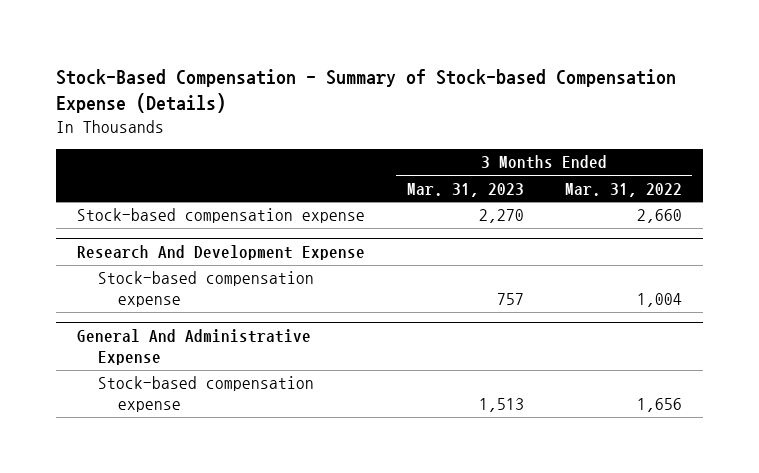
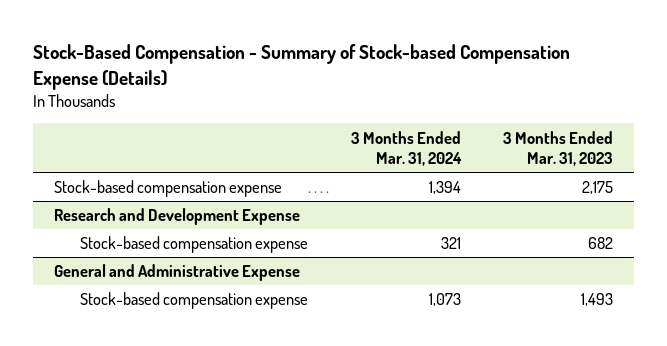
- | 3 Months Ended Mar. 31, 2023 | 3 Months Ended Mar. 31, 2022
+ | 3 Months Ended Mar. 31, 2024 | 3 Months Ended Mar. 31, 2023
- Stock-based compensation expense | 2,270 | 2,660
- Research And Development Expense
- Stock-based compensation expense | 757 | 1,004
- General And Administrative Expense
- Stock-based compensation expense | 1,513 | 1,656
+ Stock-based compensation expense | 1,394 | 2,175
+ Research and Development Expense
+ Stock-based compensation expense | 321 | 682
+ General and Administrative Expense
+ Stock-based compensation expense | 1,073 | 1,493

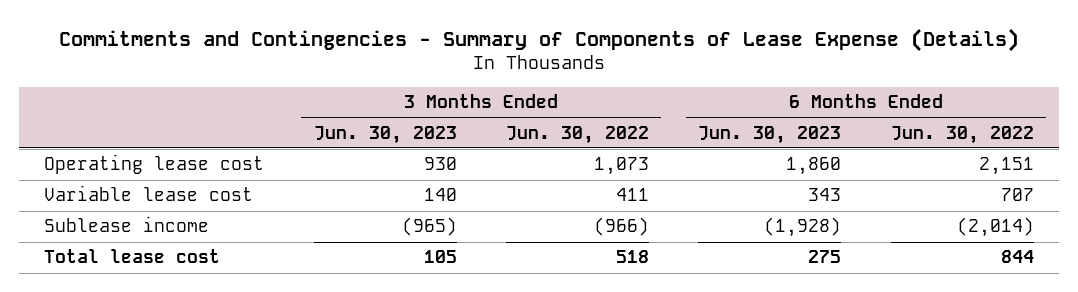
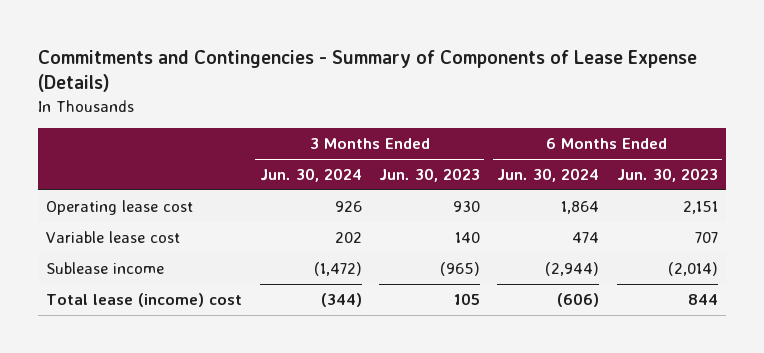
- | 3 Months Ended Jun. 30, 2023 | 3 Months Ended Jun. 30, 2022 | 6 Months Ended Jun. 30, 2023 | 6 Months Ended Jun. 30, 2022
+ | 3 Months Ended Jun. 30, 2024 | 3 Months Ended Jun. 30, 2023 | 6 Months Ended Jun. 30, 2024 | 6 Months Ended Jun. 30, 2023
- Operating lease cost | 930 | 1,073 | 1,860 | 2,151
- Variable lease cost | 140 | 411 | 343 | 707
- Sublease income | (965) | (966) | (1,928) | (2,014)
- Total lease cost | 105 | 518 | 275 | 844
+ Operating lease cost | 926 | 930 | 1,864 | 2,151
+ Variable lease cost | 202 | 140 | 474 | 707
+ Sublease income | (1,472) | (965) | (2,944) | (2,014)
+ Total lease (income) cost | (344) | 105 | (606) | 844

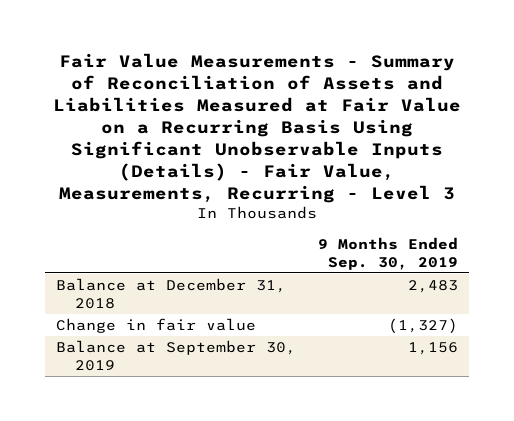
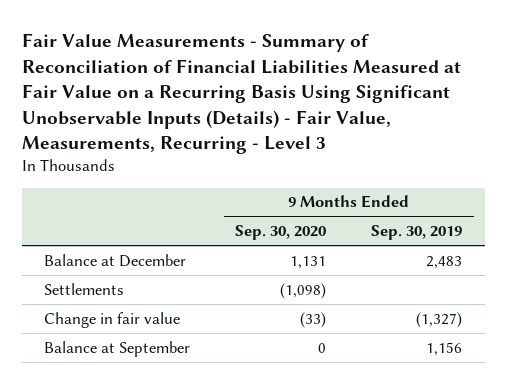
- Fair Value Measurements - Summary of Reconciliation of Assets and Liabilities Measured at Fair Value on a Recurring Basis Using Significant Unobservable Inputs (Details) - Fair Value, Measurements, Recurring - Level 3
+ Fair Value Measurements - Summary of Reconciliation of Financial Liabilities Measured at Fair Value on a Recurring Basis Using Significant Unobservable Inputs (Details) - Fair Value, Measurements, Recurring - Level 3
- | 9 Months Ended Sep. 30, 2019
+ | 9 Months Ended Sep. 30, 2020 | 9 Months Ended Sep. 30, 2019
- Balance at December 31, 2018 | 2,483
+ Balance at December | 1,131 | 2,483
+ Settlements | (1,098) |
- Balance at September 30, 2019 | 1,156
+ Balance at September | 0 | 1,156

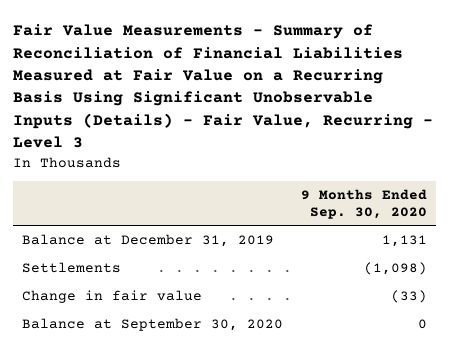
- Fair Value Measurements - Summary of Reconciliation of Financial Liabilities Measured at Fair Value on a Recurring Basis Using Significant Unobservable Inputs (Details) - Fair Value, Measurements, Recurring - Level 3
+ Fair Value Measurements - Summary of Reconciliation of Financial Liabilities Measured at Fair Value on a Recurring Basis Using Significant Unobservable Inputs (Details) - Fair Value, Recurring - Level 3
- | 9 Months Ended Sep. 30, 2020 | 9 Months Ended Sep. 30, 2019
+ | 9 Months Ended Sep. 30, 2020
- Balance at December | 1,131 | 2,483
+ Balance at December 31, 2019 | 1,131
- Balance at September | 0 | 1,156
+ Balance at September 30, 2020 | 0

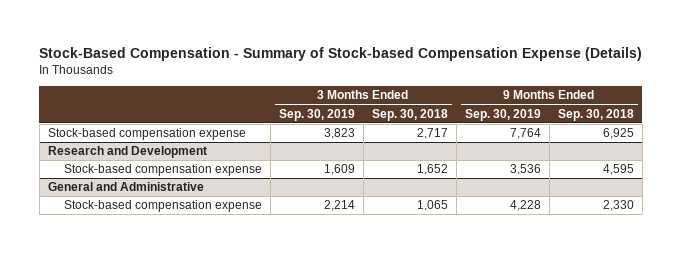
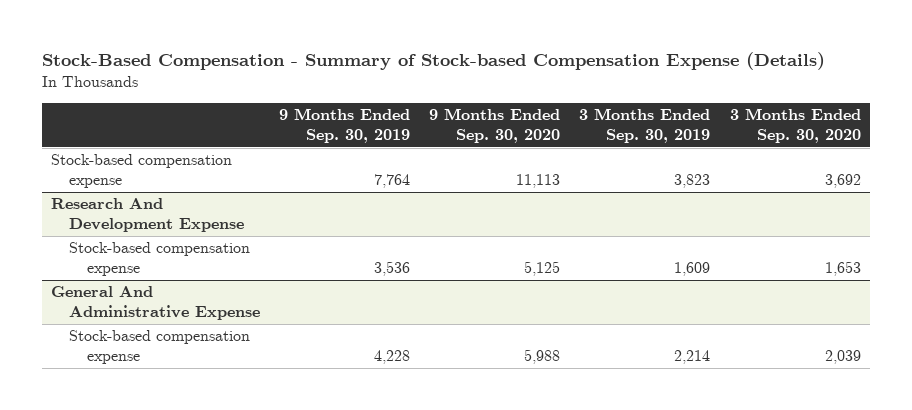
- | 3 Months Ended Sep. 30, 2019 | 3 Months Ended Sep. 30, 2018 | 9 Months Ended Sep. 30, 2019 | 9 Months Ended Sep. 30, 2018
+ | 9 Months Ended Sep. 30, 2019 | 9 Months Ended Sep. 30, 2020 | 3 Months Ended Sep. 30, 2019 | 3 Months Ended Sep. 30, 2020
- Research and Development
+ Research And Development Expense
- General and Administrative
+ General And Administrative Expense

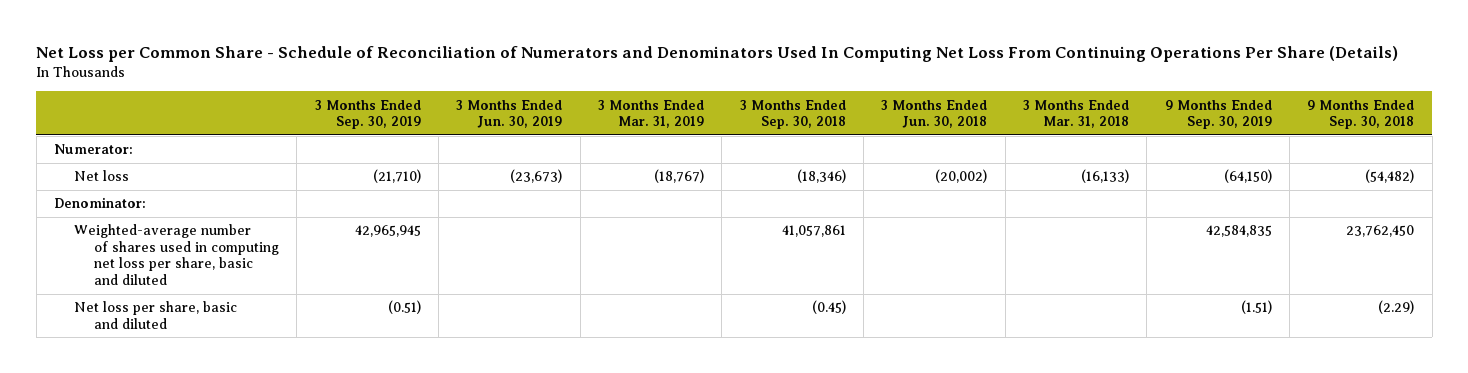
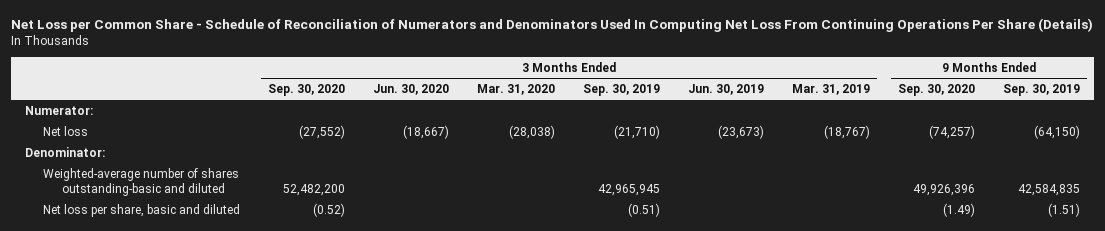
- | 3 Months Ended Sep. 30, 2019 | 3 Months Ended Jun. 30, 2019 | 3 Months Ended Mar. 31, 2019 | 3 Months Ended Sep. 30, 2018 | 3 Months Ended Jun. 30, 2018 | 3 Months Ended Mar. 31, 2018 | 9 Months Ended Sep. 30, 2019 | 9 Months Ended Sep. 30, 2018
+ | 3 Months Ended Sep. 30, 2020 | 3 Months Ended Jun. 30, 2020 | 3 Months Ended Mar. 31, 2020 | 3 Months Ended Sep. 30, 2019 | 3 Months Ended Jun. 30, 2019 | 3 Months Ended Mar. 31, 2019 | 9 Months Ended Sep. 30, 2020 | 9 Months Ended Sep. 30, 2019
- Weighted-average number of shares used in computing net loss per share, basic and diluted | 42,965,945 | | | 41,057,861 | | | 42,584,835 | 23,762,450
+ Weighted-average number of shares outstanding-basic and diluted | 52,482,200 | | | 42,965,945 | | | 49,926,396 | 42,584,835

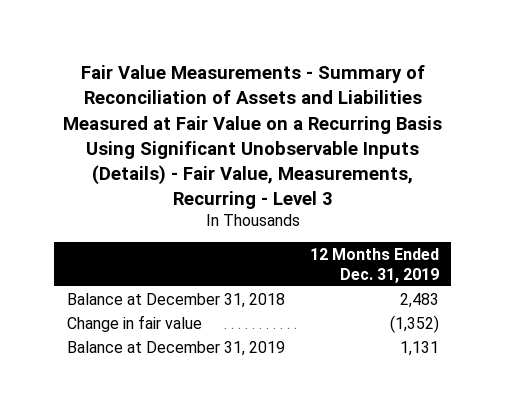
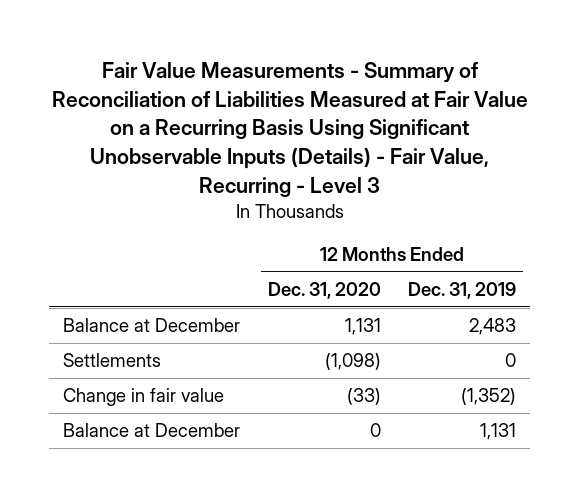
- Fair Value Measurements - Summary of Reconciliation of Assets and Liabilities Measured at Fair Value on a Recurring Basis Using Significant Unobservable Inputs (Details) - Fair Value, Measurements, Recurring - Level 3
+ Fair Value Measurements - Summary of Reconciliation of Liabilities Measured at Fair Value on a Recurring Basis Using Significant Unobservable Inputs (Details) - Fair Value, Recurring - Level 3
- | 12 Months Ended Dec. 31, 2019
+ | 12 Months Ended Dec. 31, 2020 | 12 Months Ended Dec. 31, 2019
- Balance at December 31, 2018 | 2,483
+ Balance at December | 1,131 | 2,483
+ Settlements | (1,098) | 0
- Balance at December 31, 2019 | 1,131
+ Balance at December | 0 | 1,131

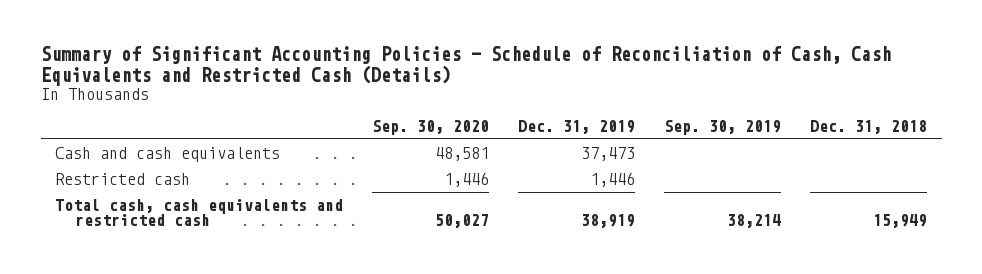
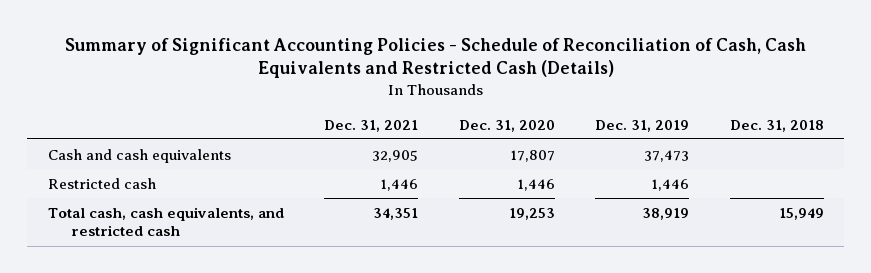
- | Sep. 30, 2020 | Dec. 31, 2019 | Sep. 30, 2019 | Dec. 31, 2018
+ | Dec. 31, 2021 | Dec. 31, 2020 | Dec. 31, 2019 | Dec. 31, 2018
- Total cash, cash equivalents and restricted cash | 50,027 | 38,919 | 38,214 | 15,949
+ Total cash, cash equivalents, and restricted cash | 34,351 | 19,253 | 38,919 | 15,949

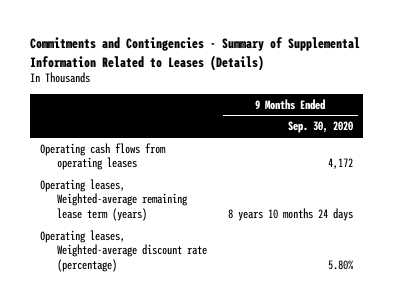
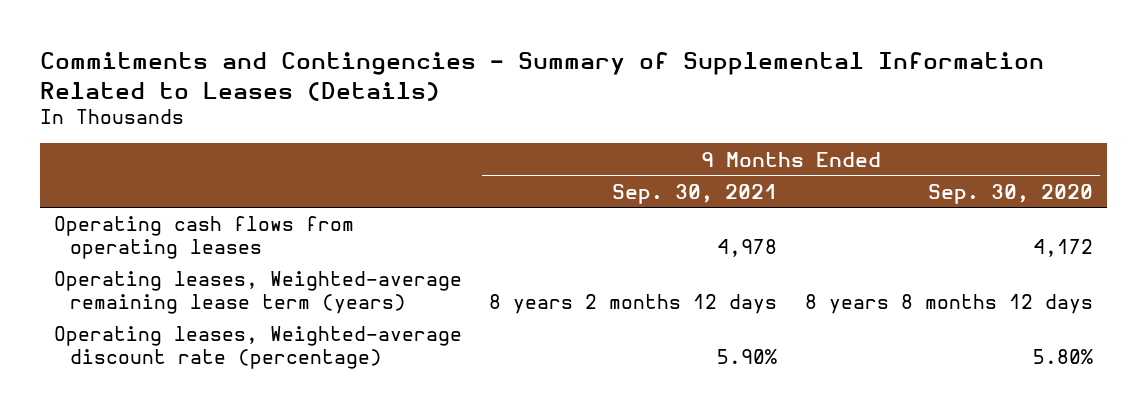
- | 9 Months Ended Sep. 30, 2020
+ | 9 Months Ended Sep. 30, 2021 | 9 Months Ended Sep. 30, 2020
- Operating leases, Weighted-average remaining lease term (years) | 8 years 10 months 24 days
+ Operating leases, Weighted-average remaining lease term (years) | 8 years 2 months 12 days | 8 years 8 months 12 days

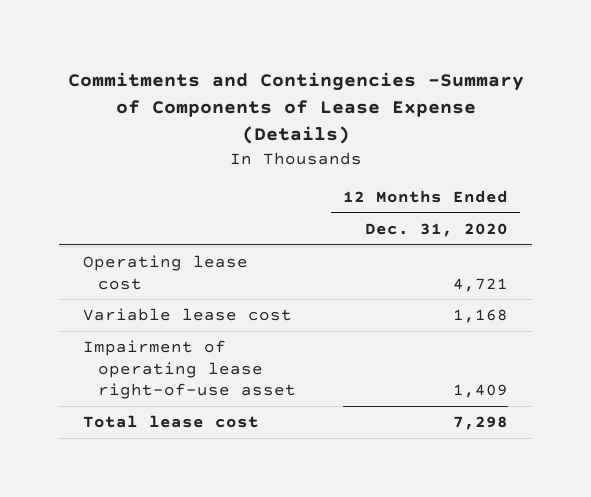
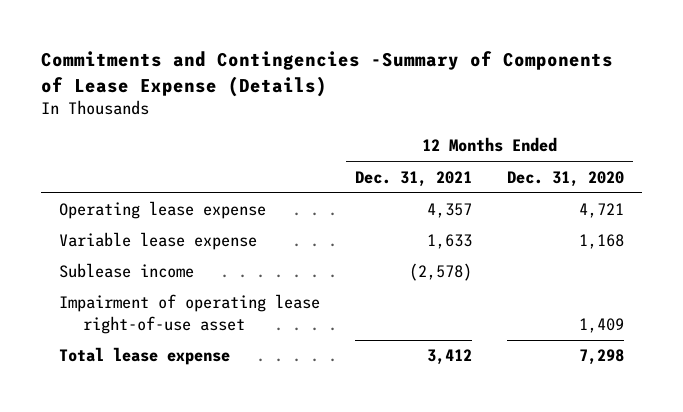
- | 12 Months Ended Dec. 31, 2020
+ | 12 Months Ended Dec. 31, 2021 | 12 Months Ended Dec. 31, 2020
- Operating lease cost | 4,721
- Variable lease cost | 1,168
+ Operating lease expense | 4,357 | 4,721
+ Variable lease expense | 1,633 | 1,168
+ Sublease income | (2,578) |
- Total lease cost | 7,298
+ Total lease expense | 3,412 | 7,298

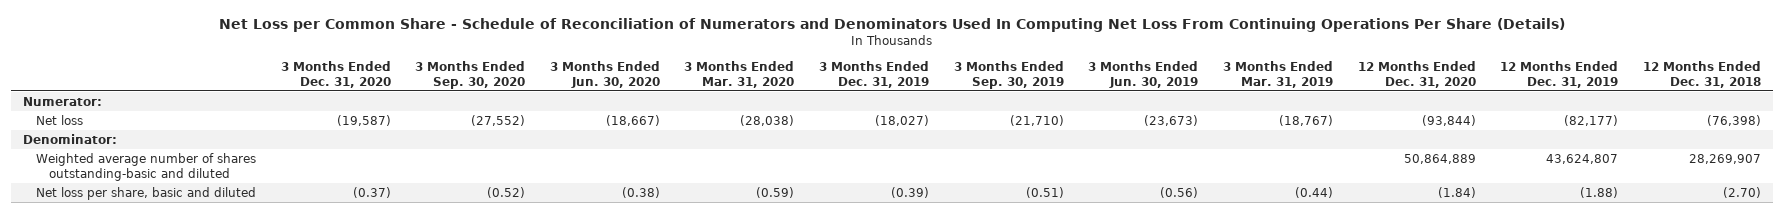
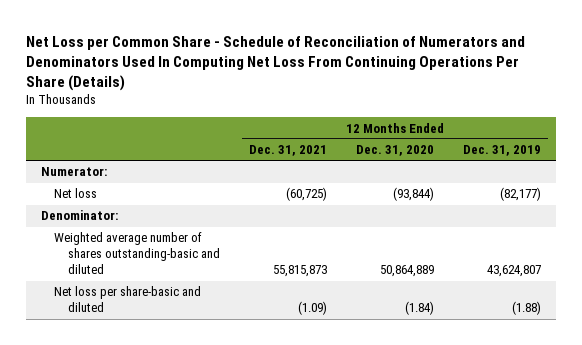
- | 3 Months Ended Dec. 31, 2020 | 3 Months Ended Sep. 30, 2020 | 3 Months Ended Jun. 30, 2020 | 3 Months Ended Mar. 31, 2020 | 3 Months Ended Dec. 31, 2019 | 3 Months Ended Sep. 30, 2019 | 3 Months Ended Jun. 30, 2019 | 3 Months Ended Mar. 31, 2019 | 12 Months Ended Dec. 31, 2020 | 12 Months Ended Dec. 31, 2019 | 12 Months Ended Dec. 31, 2018
+ | 12 Months Ended Dec. 31, 2021 | 12 Months Ended Dec. 31, 2020 | 12 Months Ended Dec. 31, 2019
- Net loss per share, basic and diluted | (0.37) | (0.52) | (0.38) | (0.59) | (0.39) | (0.51) | (0.56) | (0.44) | (1.84) | (1.88) | (2.70)
+ Net loss per share-basic and diluted | (1.09) | (1.84) | (1.88)

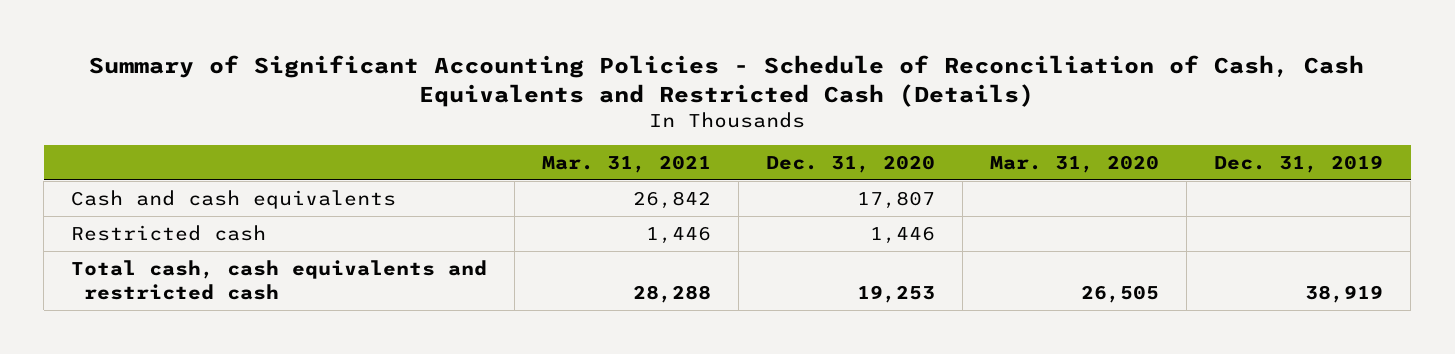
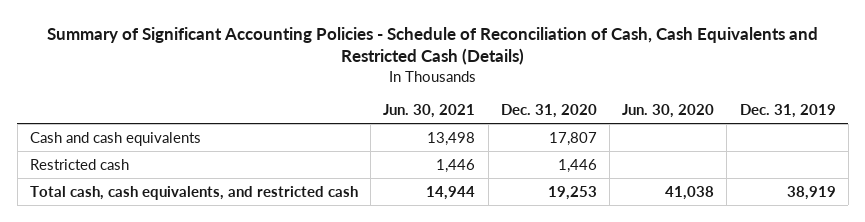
- | Mar. 31, 2021 | Dec. 31, 2020 | Mar. 31, 2020 | Dec. 31, 2019
+ | Jun. 30, 2021 | Dec. 31, 2020 | Jun. 30, 2020 | Dec. 31, 2019
- Total cash, cash equivalents and restricted cash | 28,288 | 19,253 | 26,505 | 38,919
+ Total cash, cash equivalents, and restricted cash | 14,944 | 19,253 | 41,038 | 38,919

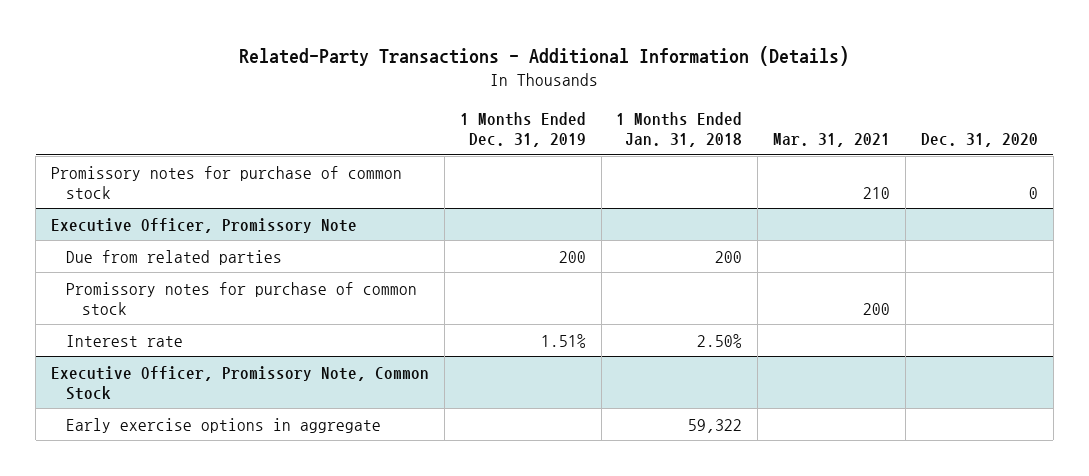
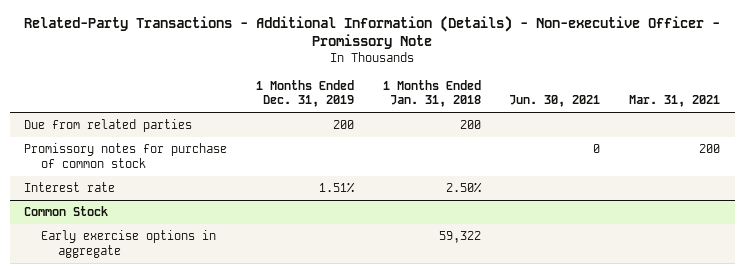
- Related-Party Transactions - Additional Information (Details)
+ Related-Party Transactions - Additional Information (Details) - Non-executive Officer - Promissory Note
- | 1 Months Ended Dec. 31, 2019 | 1 Months Ended Jan. 31, 2018 | Mar. 31, 2021 | Dec. 31, 2020
+ | 1 Months Ended Dec. 31, 2019 | 1 Months Ended Jan. 31, 2018 | Jun. 30, 2021 | Mar. 31, 2021
- Promissory notes for purchase of common stock | | | 210 | 0
- Executive Officer, Promissory Note
- Executive Officer, Promissory Note, Common Stock
+ Common Stock

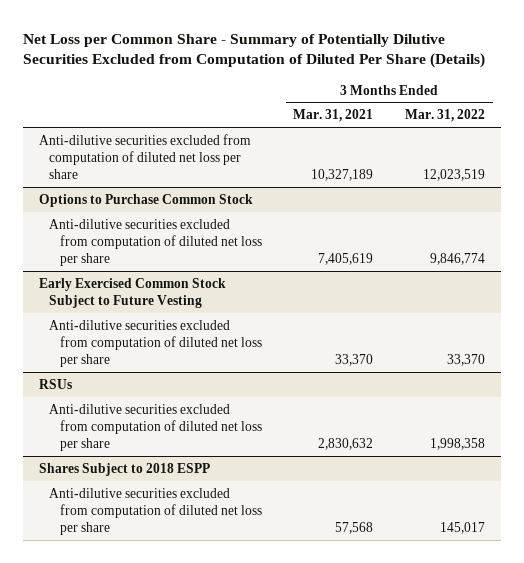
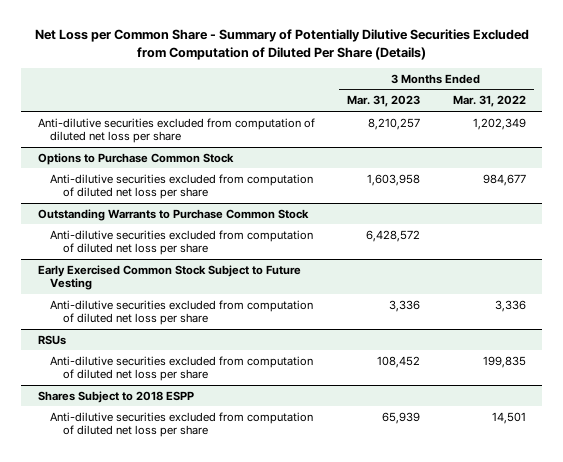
- | 3 Months Ended Mar. 31, 2021 | 3 Months Ended Mar. 31, 2022
+ | 3 Months Ended Mar. 31, 2023 | 3 Months Ended Mar. 31, 2022
- Anti-dilutive securities excluded from computation of diluted net loss per share | 10,327,189 | 12,023,519
+ Anti-dilutive securities excluded from computation of diluted net loss per share | 8,210,257 | 1,202,349
@ Options to Purchase Common Stock
- Anti-dilutive securities excluded from computation of diluted net loss per share | 7,405,619 | 9,846,774
+ Anti-dilutive securities excluded from computation of diluted net loss per share | 1,603,958 | 984,677
+ Outstanding Warrants to Purchase Common Stock
+ Anti-dilutive securities excluded from computation of diluted net loss per share | 6,428,572 |
@ Early Exercised Common Stock Subject to Future Vesting
- Anti-dilutive securities excluded from computation of diluted net loss per share | 33,370 | 33,370
+ Anti-dilutive securities excluded from computation of diluted net loss per share | 3,336 | 3,336
@ RSUs
- Anti-dilutive securities excluded from computation of diluted net loss per share | 2,830,632 | 1,998,358
+ Anti-dilutive securities excluded from computation of diluted net loss per share | 108,452 | 199,835
@ Shares Subject to 2018 ESPP
- Anti-dilutive securities excluded from computation of diluted net loss per share | 57,568 | 145,017
+ Anti-dilutive securities excluded from computation of diluted net loss per share | 65,939 | 14,501

